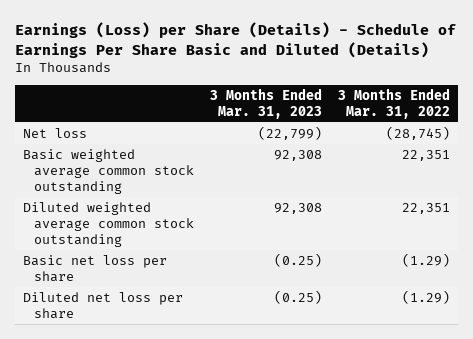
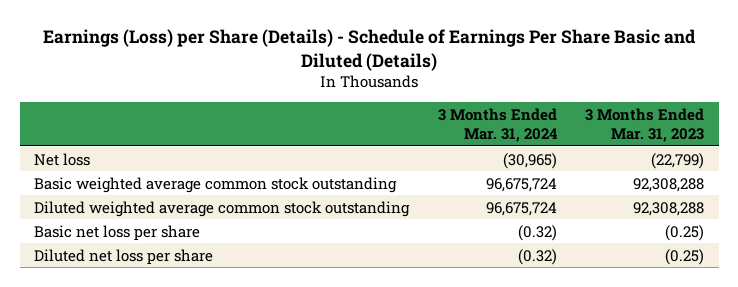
- | 3 Months Ended Mar. 31, 2023 | 3 Months Ended Mar. 31, 2022
+ | 3 Months Ended Mar. 31, 2024 | 3 Months Ended Mar. 31, 2023
- Basic weighted average common stock outstanding | 92,308 | 22,351
- Diluted weighted average common stock outstanding | 92,308 | 22,351
+ Basic weighted average common stock outstanding | 96,675,724 | 92,308,288
+ Diluted weighted average common stock outstanding | 96,675,724 | 92,308,288

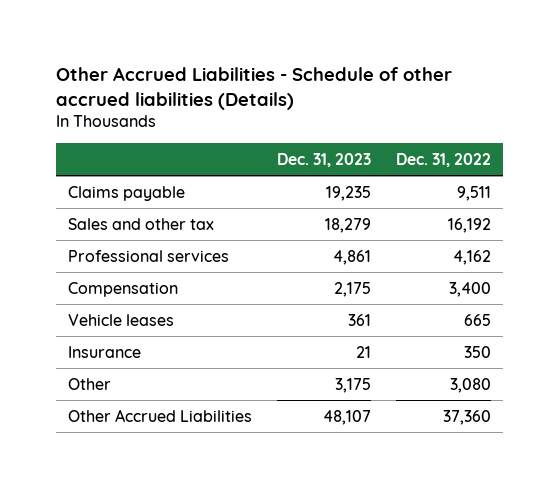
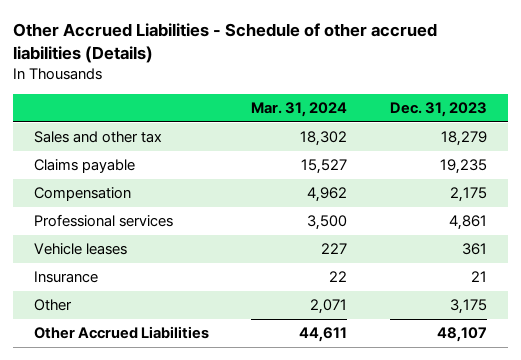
- | Dec. 31, 2023 | Dec. 31, 2022
+ | Mar. 31, 2024 | Dec. 31, 2023
moved down: Claims payable | 15,527 | 19,235
moved down: Professional services | 3,500 | 4,861

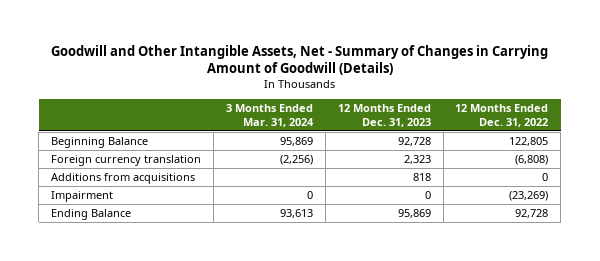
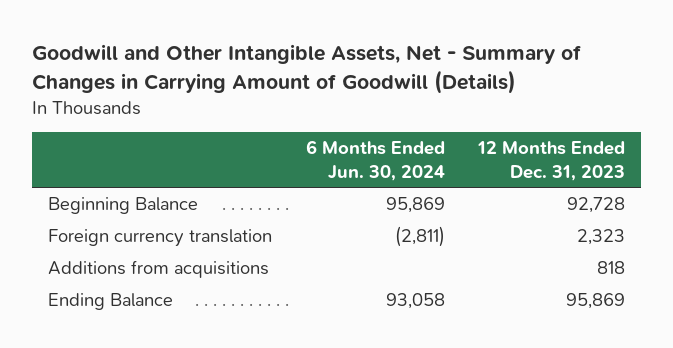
- | 3 Months Ended Mar. 31, 2024 | 12 Months Ended Dec. 31, 2023 | 12 Months Ended Dec. 31, 2022
+ | 6 Months Ended Jun. 30, 2024 | 12 Months Ended Dec. 31, 2023
- Impairment | 0 | 0 | (23,269)

